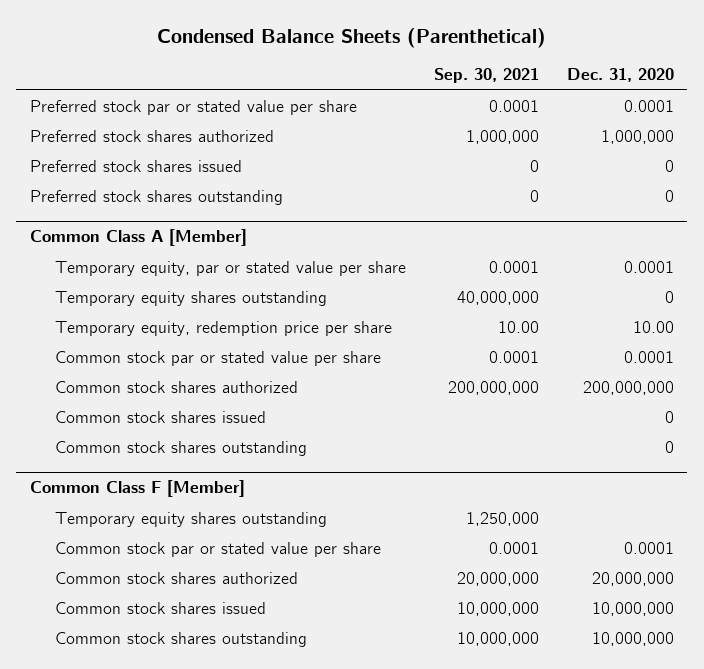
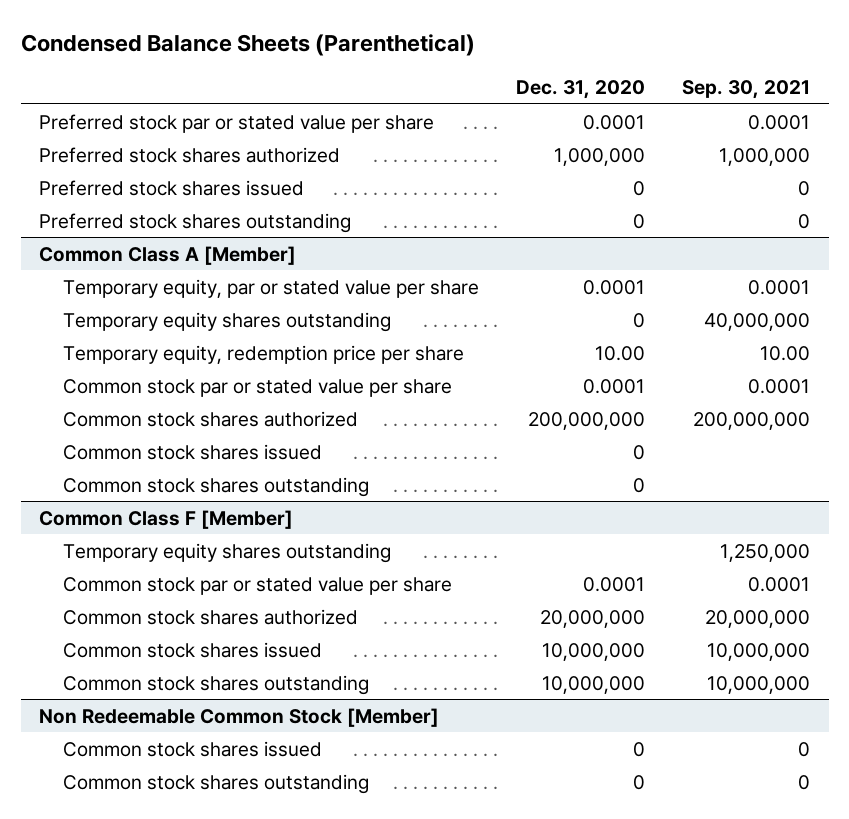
- | Sep. 30, 2021 | Dec. 31, 2020
+ | Dec. 31, 2020 | Sep. 30, 2021
+ Non Redeemable Common Stock [Member]
+ Common stock shares issued | 0 | 0
+ Common stock shares outstanding | 0 | 0

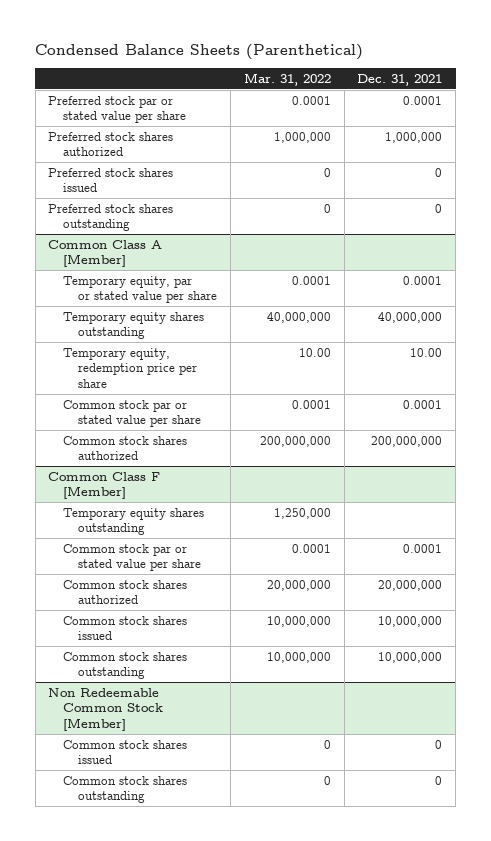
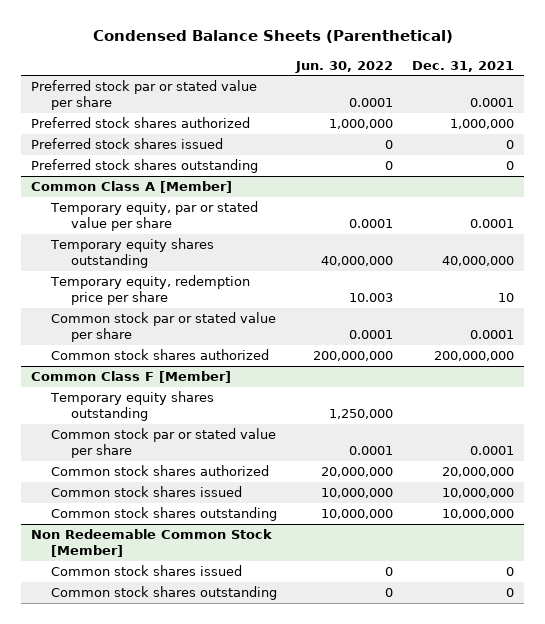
- | Mar. 31, 2022 | Dec. 31, 2021
+ | Jun. 30, 2022 | Dec. 31, 2021
@ Common Class A [Member]
- Temporary equity, redemption price per share | 10.00 | 10.00
+ Temporary equity, redemption price per share | 10.003 | 10

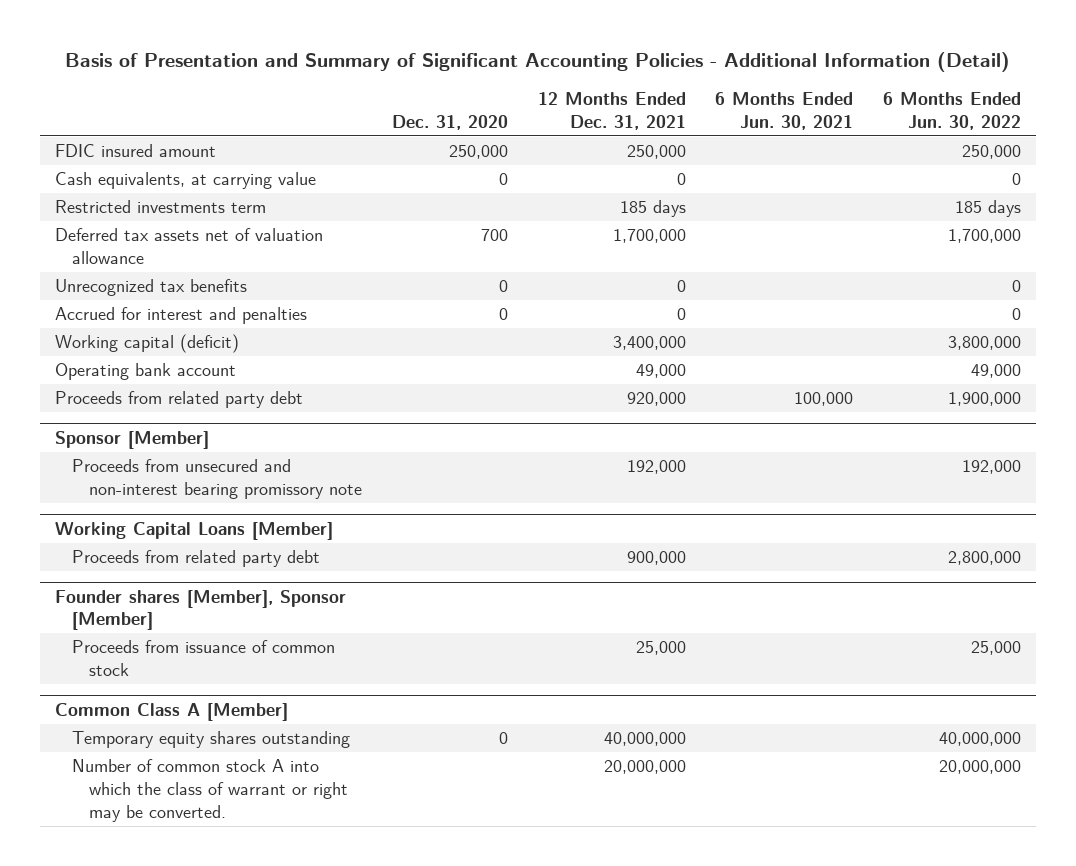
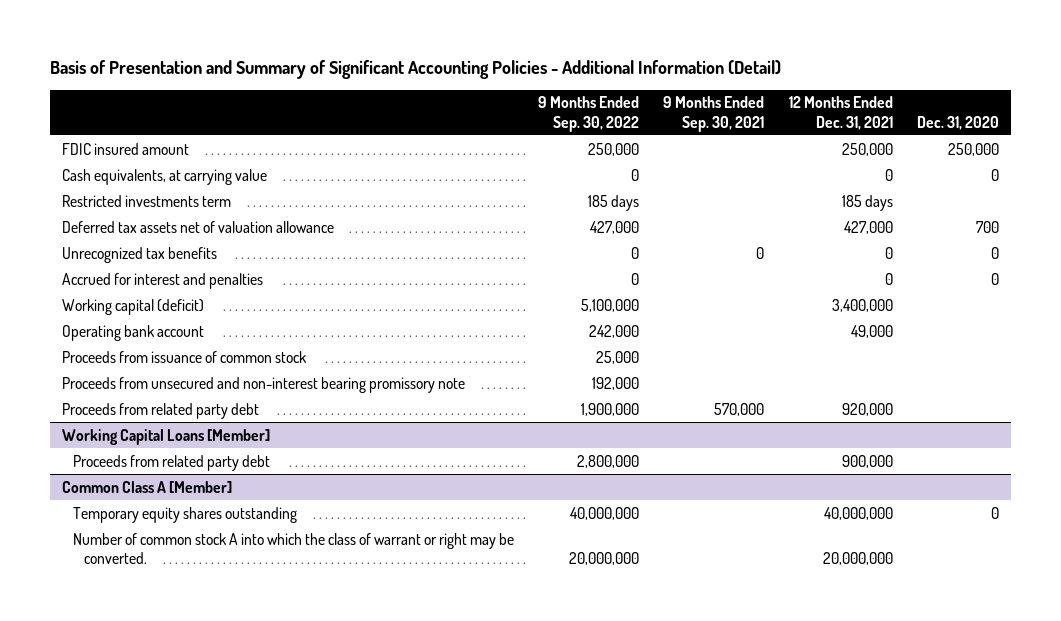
- | Dec. 31, 2020 | 12 Months Ended Dec. 31, 2021 | 6 Months Ended Jun. 30, 2021 | 6 Months Ended Jun. 30, 2022
+ | 9 Months Ended Sep. 30, 2022 | 9 Months Ended Sep. 30, 2021 | 12 Months Ended Dec. 31, 2021 | Dec. 31, 2020
- Deferred tax assets net of valuation allowance | 700 | 1,700,000 | | 1,700,000
+ Deferred tax assets net of valuation allowance | 427,000 | | 427,000 | 700
+ Proceeds from issuance of common stock | 25,000 | | |
+ Proceeds from unsecured and non-interest bearing promissory note | 192,000 | | |
- Sponsor [Member]
- Proceeds from unsecured and non-interest bearing promissory note | | 192,000 | | 192,000
- Founder shares [Member], Sponsor [Member]
- Proceeds from issuance of common stock | | 25,000 | | 25,000

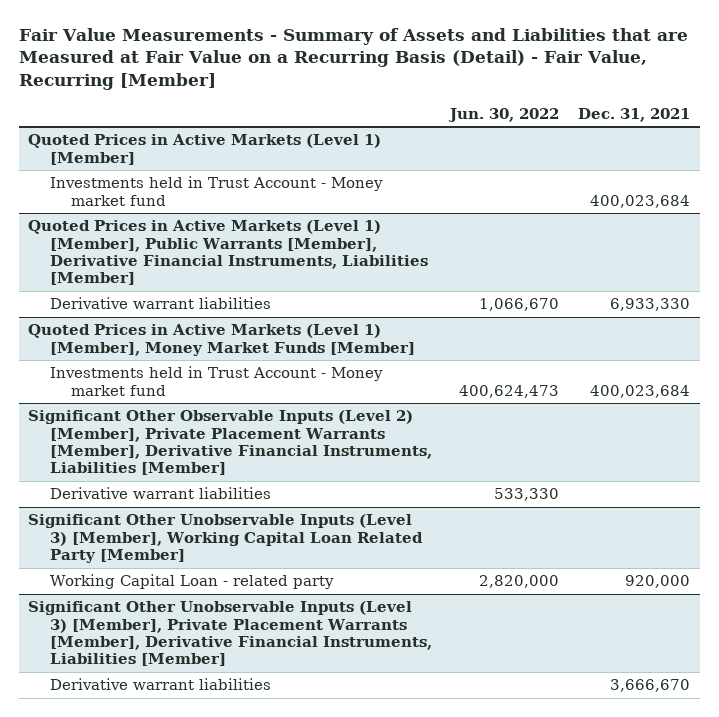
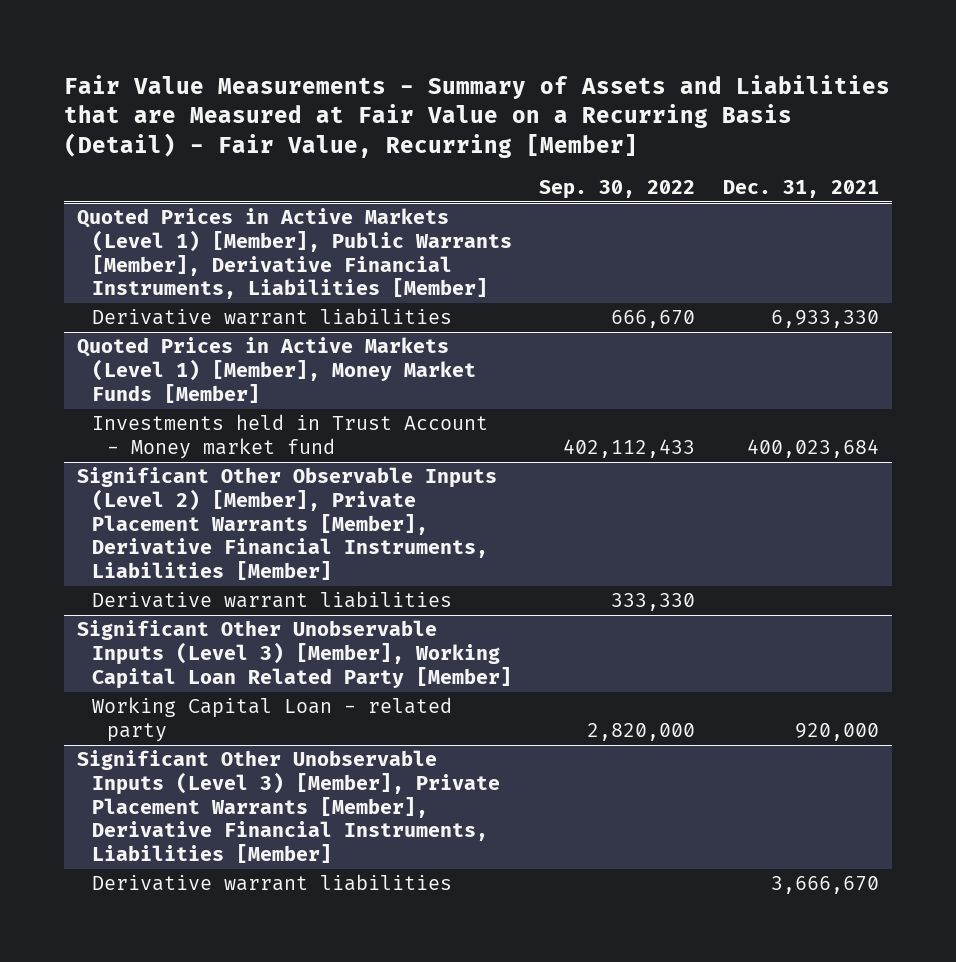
- | Jun. 30, 2022 | Dec. 31, 2021
+ | Sep. 30, 2022 | Dec. 31, 2021
- Quoted Prices in Active Markets (Level 1) [Member]
- Investments held in Trust Account - Money market fund | | 400,023,684

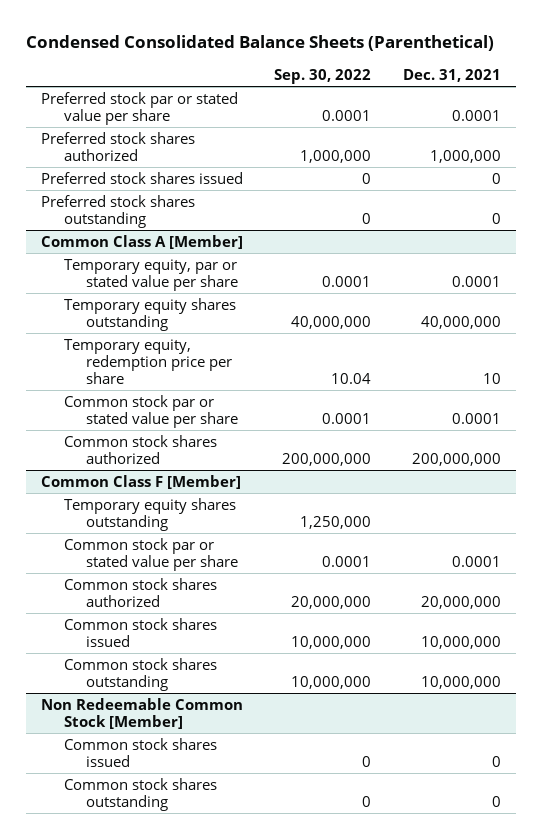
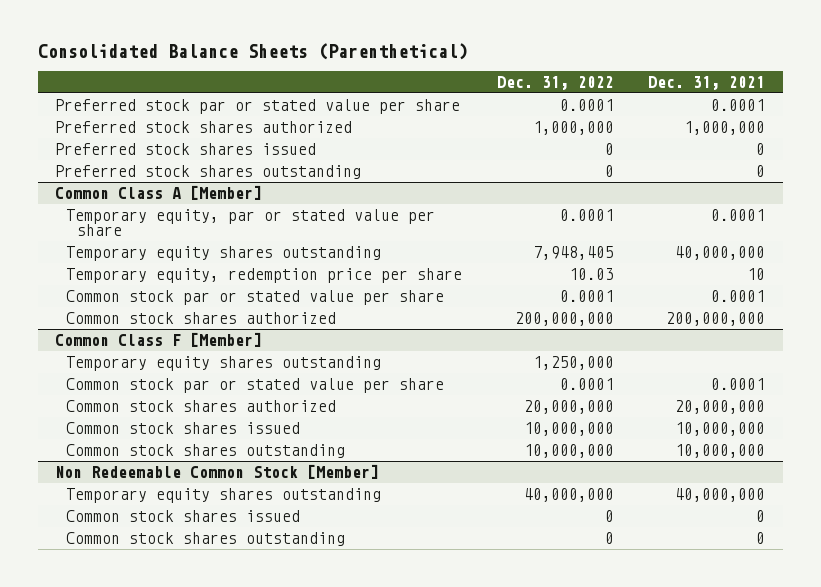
- Condensed Consolidated Balance Sheets (Parenthetical)
+ Consolidated Balance Sheets (Parenthetical)
- | Sep. 30, 2022 | Dec. 31, 2021
+ | Dec. 31, 2022 | Dec. 31, 2021
@ Non Redeemable Common Stock [Member]
+ Temporary equity shares outstanding | 40,000,000 | 40,000,000

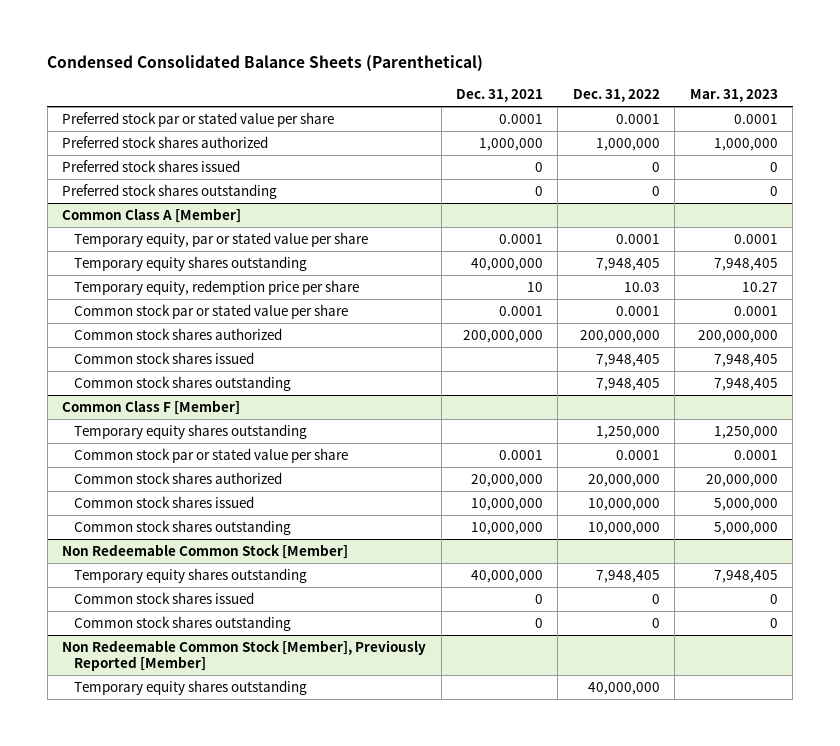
- Consolidated Balance Sheets (Parenthetical)
+ Condensed Consolidated Balance Sheets (Parenthetical)
- | Dec. 31, 2022 | Dec. 31, 2021
+ | Dec. 31, 2021 | Dec. 31, 2022 | Mar. 31, 2023
@ Common Class A [Member]
+ Common stock shares issued | | 7,948,405 | 7,948,405
+ Common stock shares outstanding | | 7,948,405 | 7,948,405
@ Non Redeemable Common Stock [Member]
- Temporary equity shares outstanding | 40,000,000 | 40,000,000
+ Temporary equity shares outstanding | 40,000,000 | 7,948,405 | 7,948,405
+ Non Redeemable Common Stock [Member], Previously Reported [Member]
+ Temporary equity shares outstanding | | 40,000,000 |

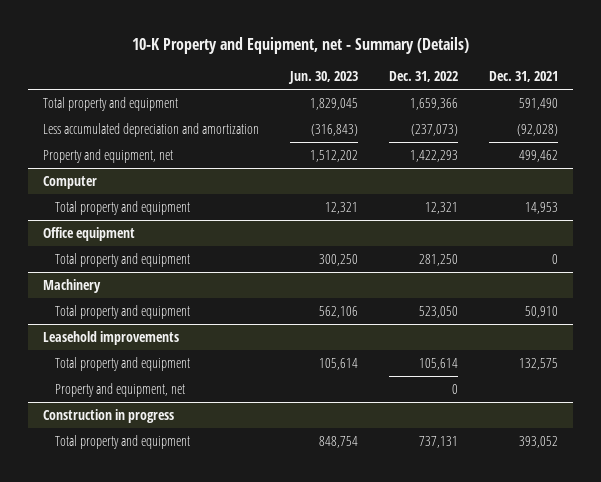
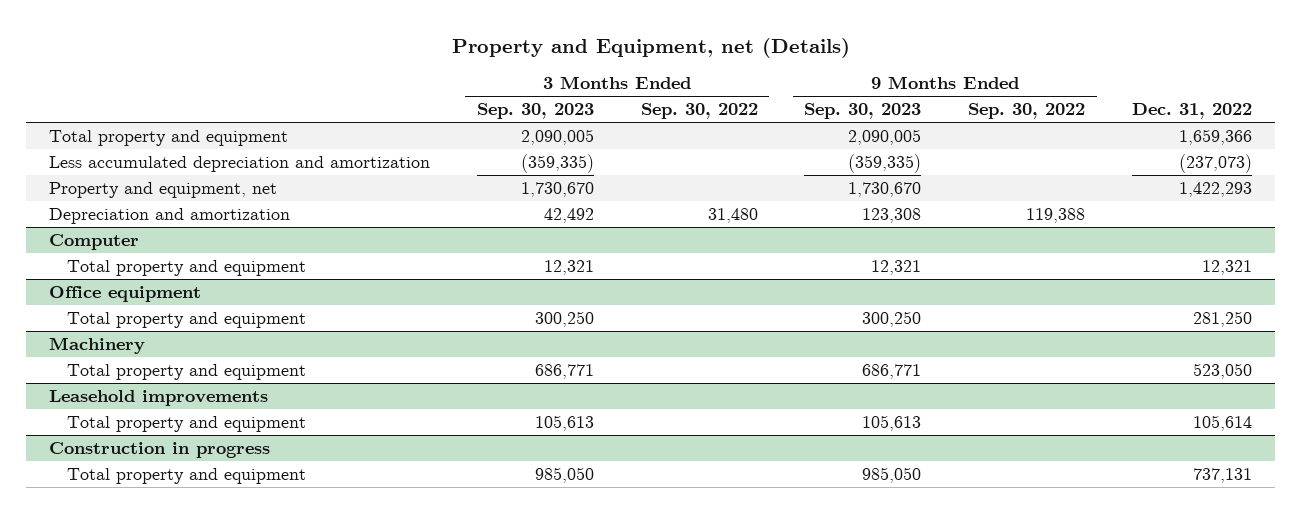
- 10-K Property and Equipment, net - Summary (Details)
+ Property and Equipment, net (Details)
- | Jun. 30, 2023 | Dec. 31, 2022 | Dec. 31, 2021
+ | 3 Months Ended Sep. 30, 2023 | 3 Months Ended Sep. 30, 2022 | 9 Months Ended Sep. 30, 2023 | 9 Months Ended Sep. 30, 2022 | Dec. 31, 2022
+ Depreciation and amortization | 42,492 | 31,480 | 123,308 | 119,388 |
@ Leasehold improvements
- Property and equipment, net | | 0 |

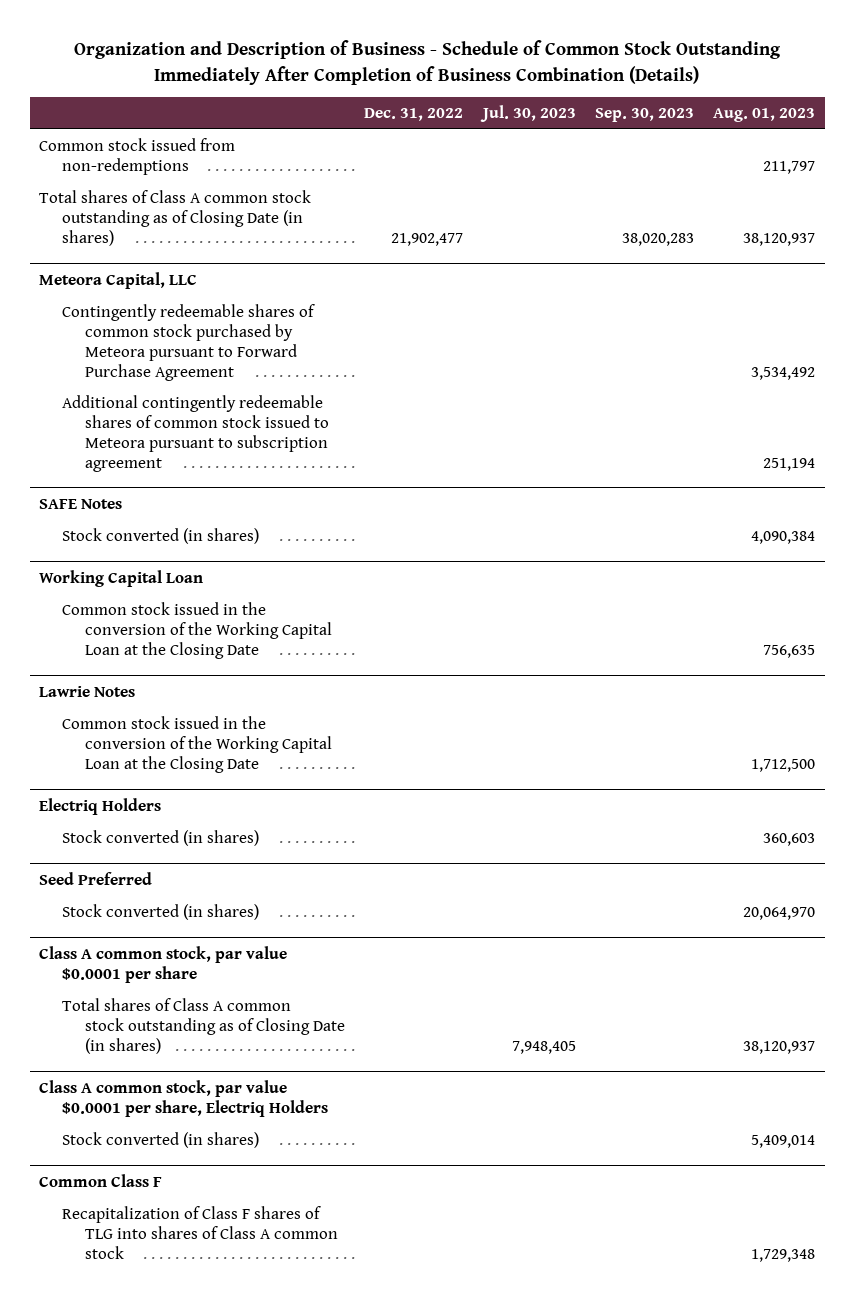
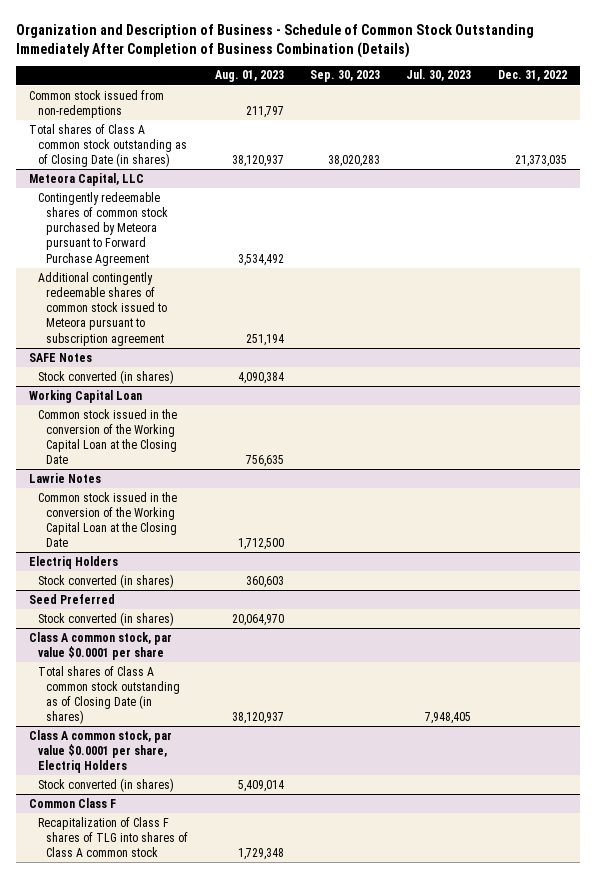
- | Dec. 31, 2022 | Jul. 30, 2023 | Sep. 30, 2023 | Aug. 01, 2023
+ | Aug. 01, 2023 | Sep. 30, 2023 | Jul. 30, 2023 | Dec. 31, 2022
- Total shares of Class A common stock outstanding as of Closing Date (in shares) | 21,902,477 | | 38,020,283 | 38,120,937
+ Total shares of Class A common stock outstanding as of Closing Date (in shares) | 38,120,937 | 38,020,283 | | 21,373,035

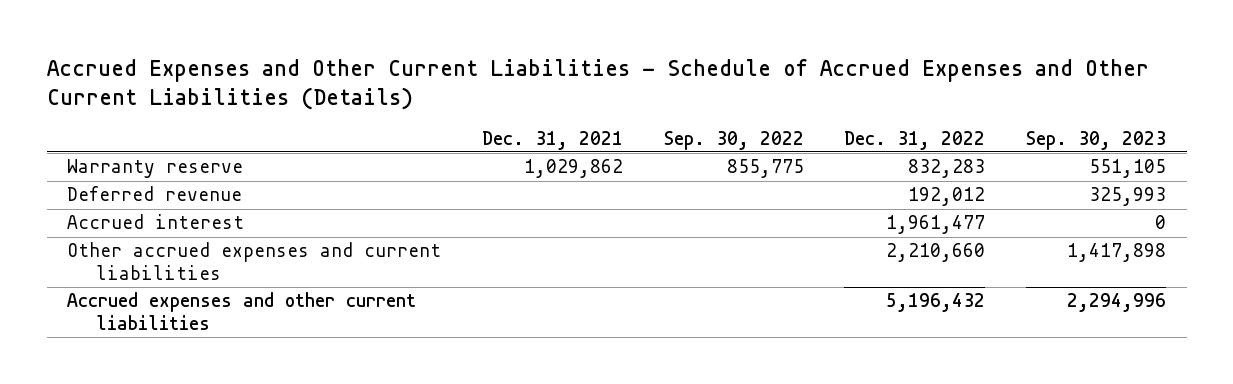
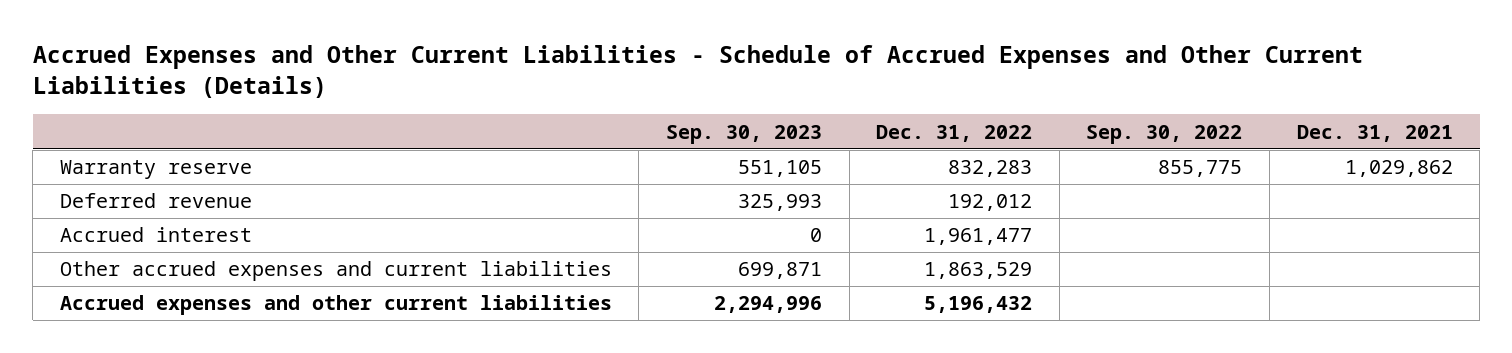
- | Dec. 31, 2021 | Sep. 30, 2022 | Dec. 31, 2022 | Sep. 30, 2023
+ | Sep. 30, 2023 | Dec. 31, 2022 | Sep. 30, 2022 | Dec. 31, 2021
- Other accrued expenses and current liabilities | | | 2,210,660 | 1,417,898
+ Other accrued expenses and current liabilities | 699,871 | 1,863,529 | |

